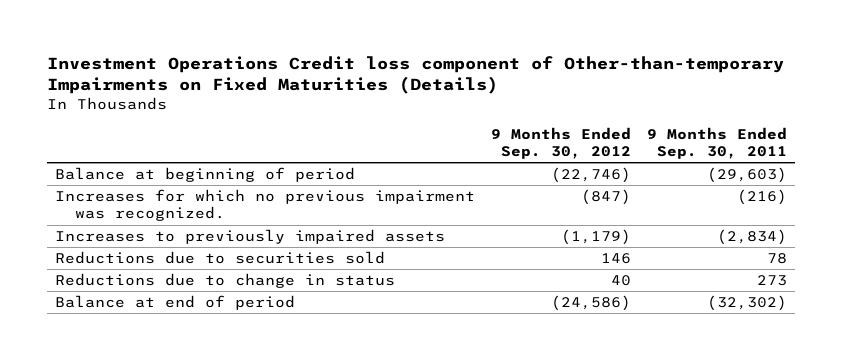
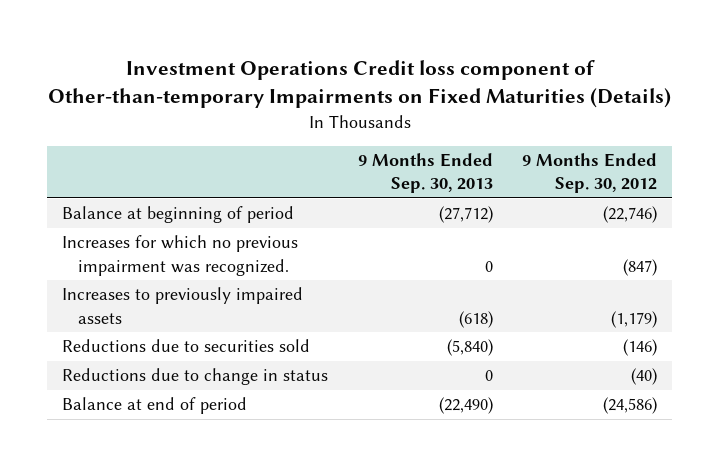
- | 9 Months Ended Sep. 30, 2012 | 9 Months Ended Sep. 30, 2011
+ | 9 Months Ended Sep. 30, 2013 | 9 Months Ended Sep. 30, 2012
- Reductions due to securities sold | 146 | 78
- Reductions due to change in status | 40 | 273
+ Reductions due to securities sold | (5,840) | (146)
+ Reductions due to change in status | 0 | (40)

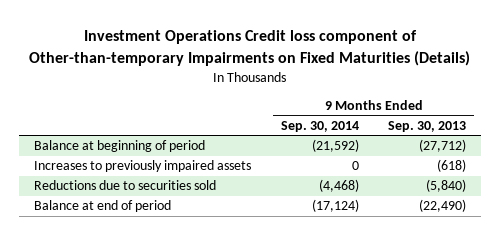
- | 9 Months Ended Sep. 30, 2013 | 9 Months Ended Sep. 30, 2012
+ | 9 Months Ended Sep. 30, 2014 | 9 Months Ended Sep. 30, 2013
- Increases for which no previous impairment was recognized. | 0 | (847)
- Reductions due to change in status | 0 | (40)

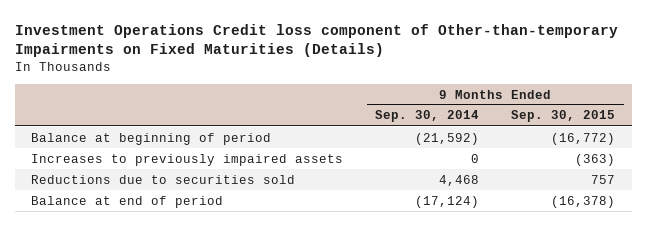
- | 9 Months Ended Sep. 30, 2014 | 9 Months Ended Sep. 30, 2013
+ | 9 Months Ended Sep. 30, 2014 | 9 Months Ended Sep. 30, 2015
- Reductions due to securities sold | (4,468) | (5,840)
+ Reductions due to securities sold | 4,468 | 757

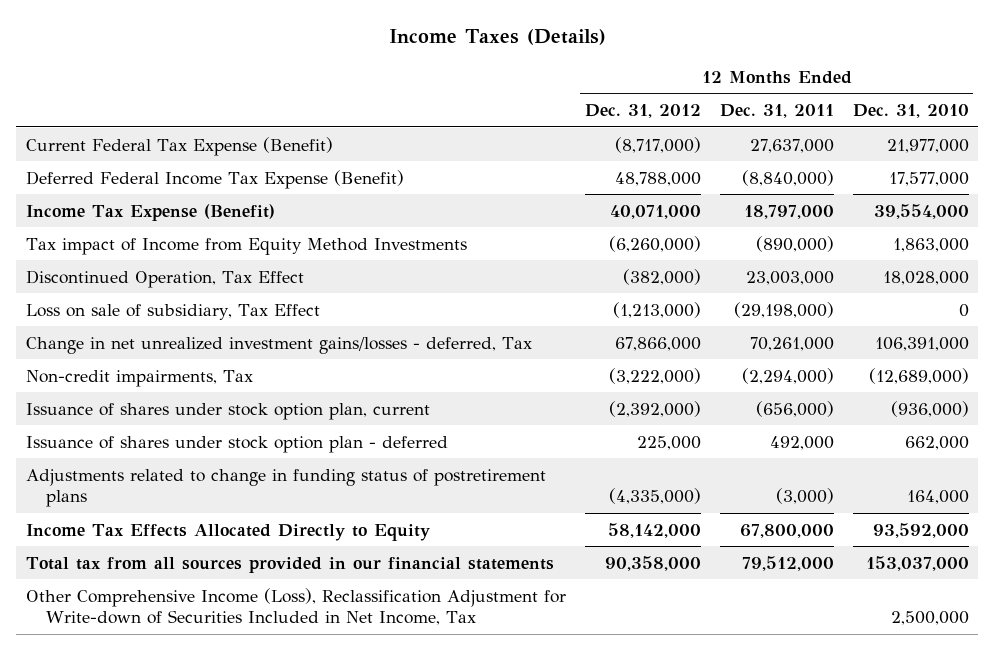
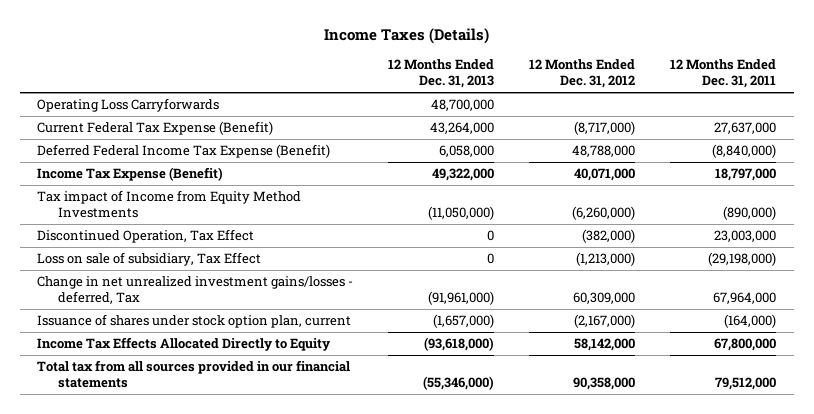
- | 12 Months Ended Dec. 31, 2012 | 12 Months Ended Dec. 31, 2011 | 12 Months Ended Dec. 31, 2010
+ | 12 Months Ended Dec. 31, 2013 | 12 Months Ended Dec. 31, 2012 | 12 Months Ended Dec. 31, 2011
+ Operating Loss Carryforwards | 48,700,000 | |
- Change in net unrealized investment gains/losses - deferred, Tax | 67,866,000 | 70,261,000 | 106,391,000
- Non-credit impairments, Tax | (3,222,000) | (2,294,000) | (12,689,000)
- Issuance of shares under stock option plan, current | (2,392,000) | (656,000) | (936,000)
- Issuance of shares under stock option plan - deferred | 225,000 | 492,000 | 662,000
- Adjustments related to change in funding status of postretirement plans | (4,335,000) | (3,000) | 164,000
+ Change in net unrealized investment gains/losses - deferred, Tax | (91,961,000) | 60,309,000 | 67,964,000
+ Issuance of shares under stock option plan, current | (1,657,000) | (2,167,000) | (164,000)
- Other Comprehensive Income (Loss), Reclassification Adjustment for Write-down of Securities Included in Net Income, Tax | | | 2,500,000

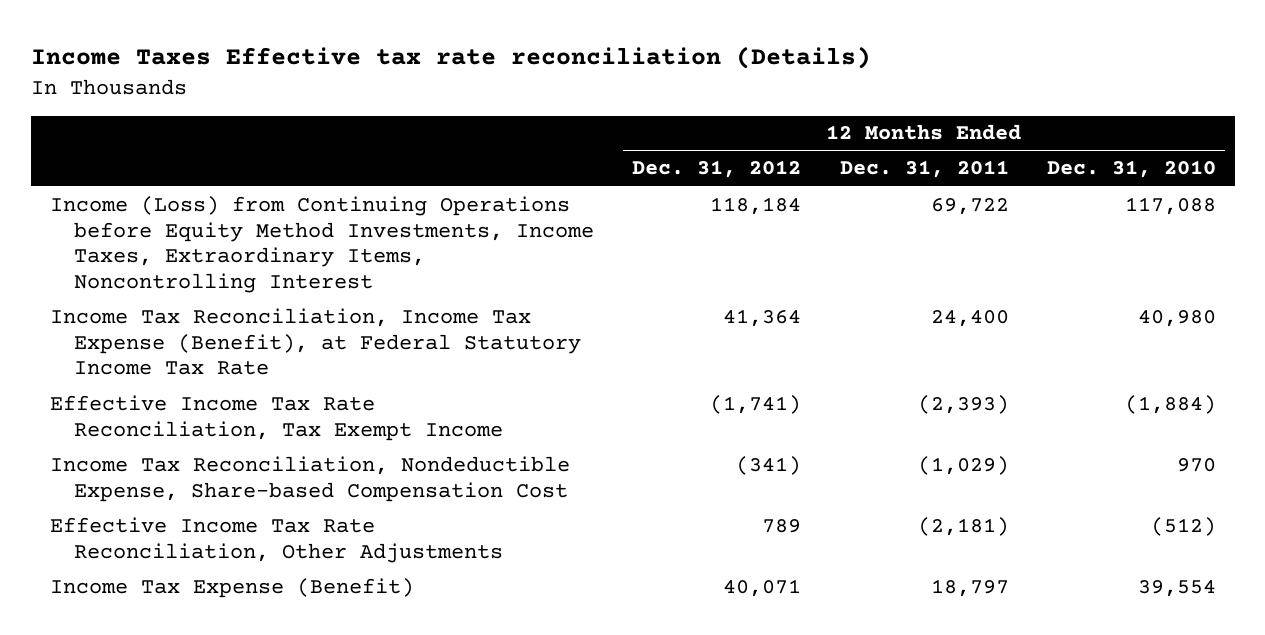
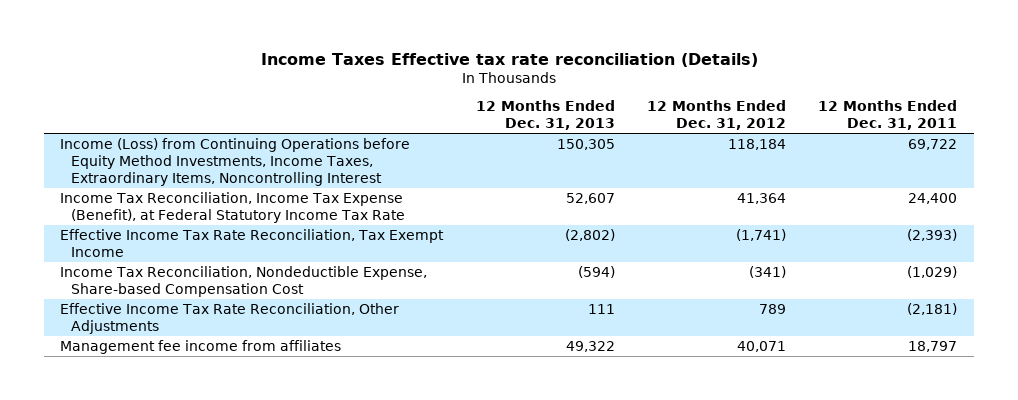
- | 12 Months Ended Dec. 31, 2012 | 12 Months Ended Dec. 31, 2011 | 12 Months Ended Dec. 31, 2010
+ | 12 Months Ended Dec. 31, 2013 | 12 Months Ended Dec. 31, 2012 | 12 Months Ended Dec. 31, 2011
- Income Tax Expense (Benefit) | 40,071 | 18,797 | 39,554
+ Management fee income from affiliates | 49,322 | 40,071 | 18,797

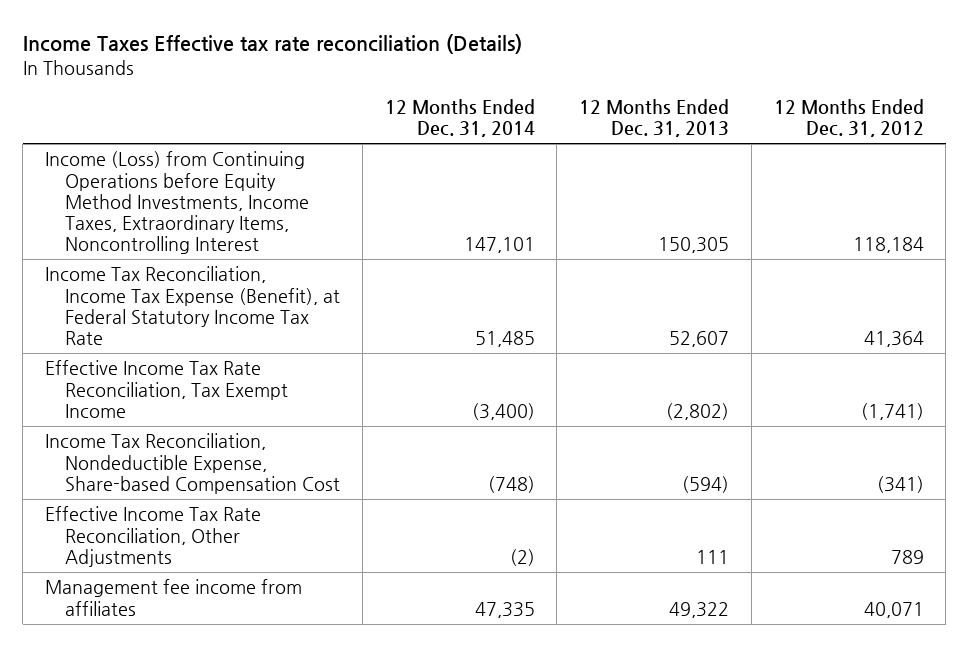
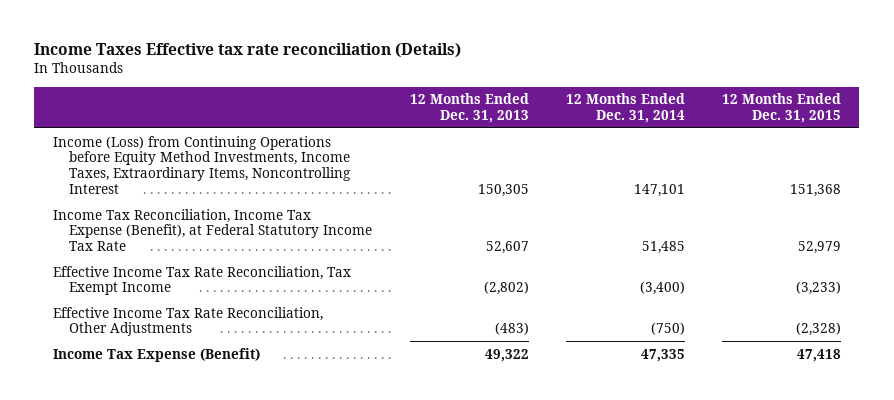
- | 12 Months Ended Dec. 31, 2014 | 12 Months Ended Dec. 31, 2013 | 12 Months Ended Dec. 31, 2012
+ | 12 Months Ended Dec. 31, 2013 | 12 Months Ended Dec. 31, 2014 | 12 Months Ended Dec. 31, 2015
- Income Tax Reconciliation, Nondeductible Expense, Share-based Compensation Cost | (748) | (594) | (341)
- Effective Income Tax Rate Reconciliation, Other Adjustments | (2) | 111 | 789
- Management fee income from affiliates | 47,335 | 49,322 | 40,071
+ Effective Income Tax Rate Reconciliation, Other Adjustments | (483) | (750) | (2,328)
+ Income Tax Expense (Benefit) | 49,322 | 47,335 | 47,418

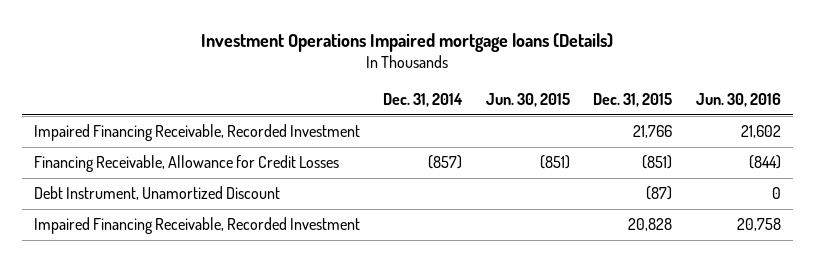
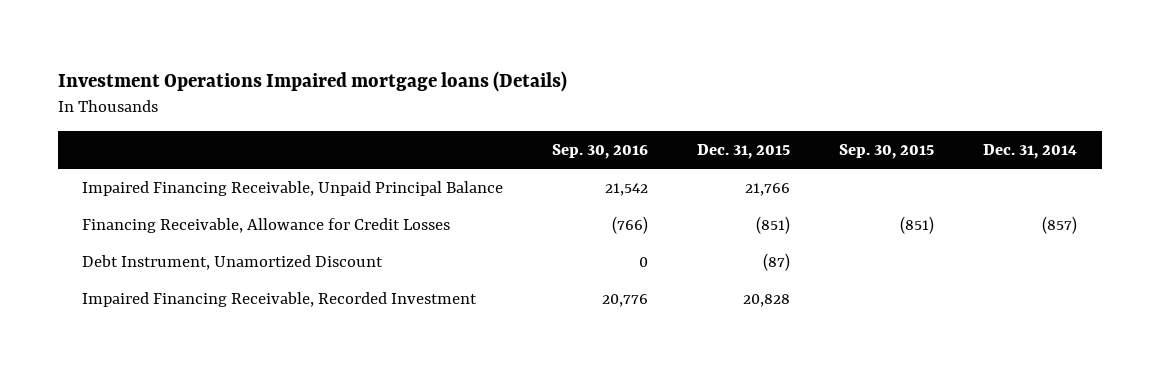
- | Dec. 31, 2014 | Jun. 30, 2015 | Dec. 31, 2015 | Jun. 30, 2016
+ | Sep. 30, 2016 | Dec. 31, 2015 | Sep. 30, 2015 | Dec. 31, 2014
- Impaired Financing Receivable, Recorded Investment | | | 21,766 | 21,602
+ Impaired Financing Receivable, Unpaid Principal Balance | 21,542 | 21,766 | |

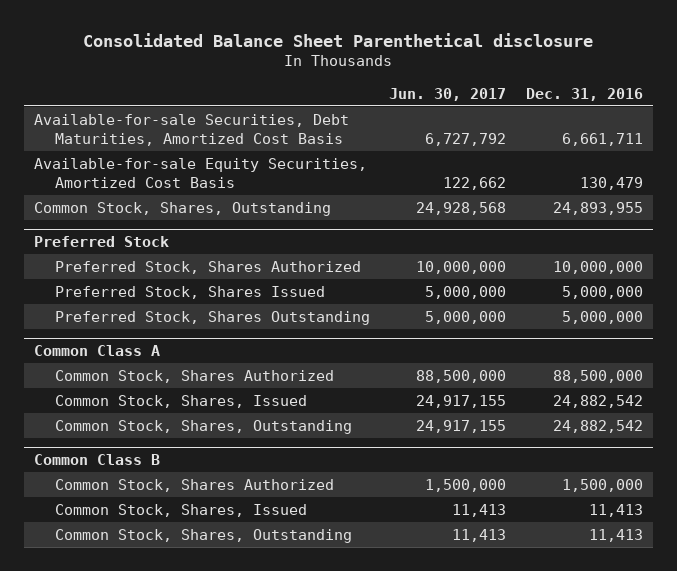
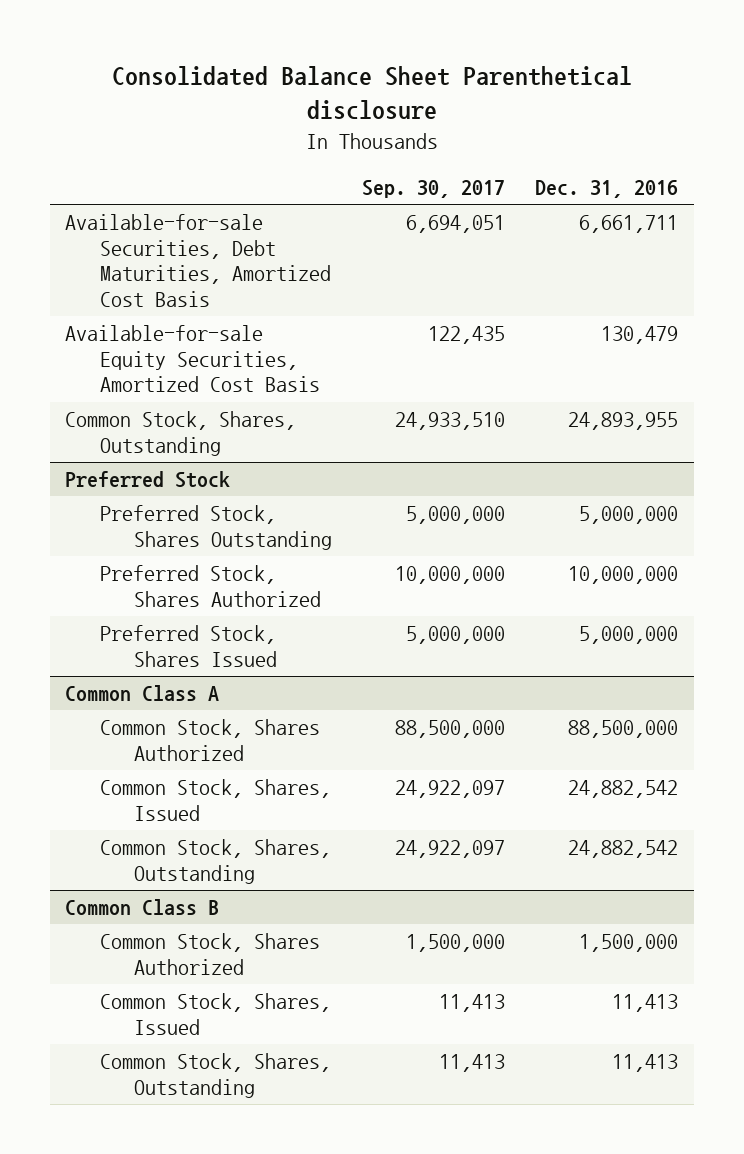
- | Jun. 30, 2017 | Dec. 31, 2016
+ | Sep. 30, 2017 | Dec. 31, 2016
@ Preferred Stock
moved up: Preferred Stock, Shares Outstanding | 5,000,000 | 5,000,000

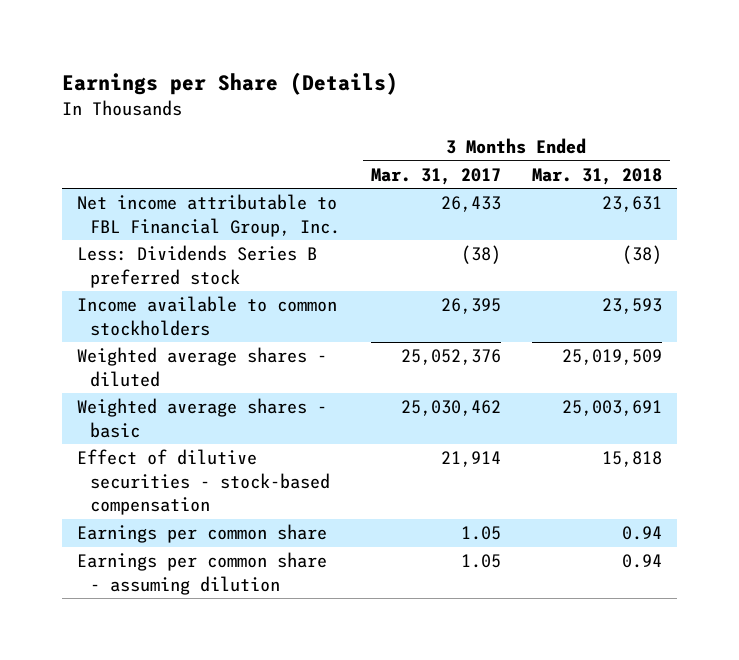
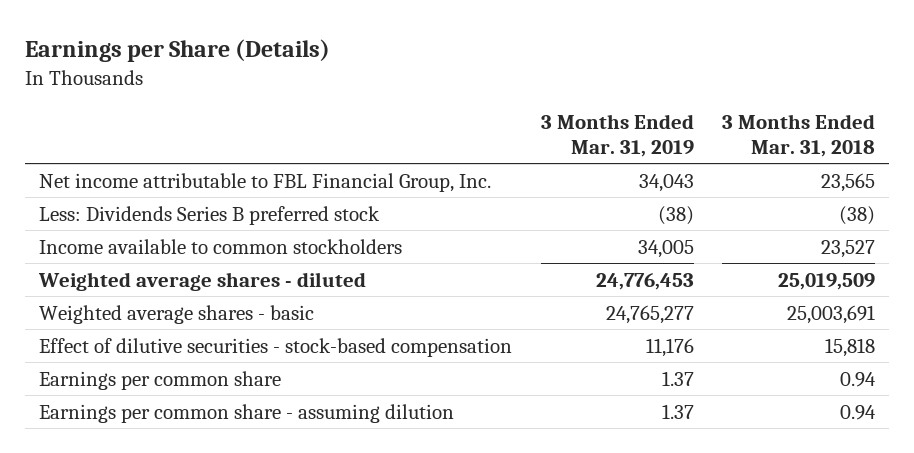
- | 3 Months Ended Mar. 31, 2017 | 3 Months Ended Mar. 31, 2018
+ | 3 Months Ended Mar. 31, 2019 | 3 Months Ended Mar. 31, 2018
- Net income attributable to FBL Financial Group, Inc. | 26,433 | 23,631
+ Net income attributable to FBL Financial Group, Inc. | 34,043 | 23,565
- Income available to common stockholders | 26,395 | 23,593
+ Income available to common stockholders | 34,005 | 23,527

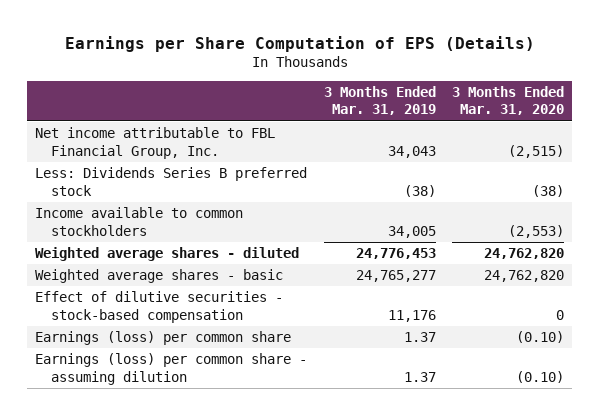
- Earnings per Share (Details)
+ Earnings per Share Computation of EPS (Details)
- | 3 Months Ended Mar. 31, 2019 | 3 Months Ended Mar. 31, 2018
+ | 3 Months Ended Mar. 31, 2019 | 3 Months Ended Mar. 31, 2020
- Earnings per common share | 1.37 | 0.94
- Earnings per common share - assuming dilution | 1.37 | 0.94
+ Earnings (loss) per common share | 1.37 | (0.10)
+ Earnings (loss) per common share - assuming dilution | 1.37 | (0.10)

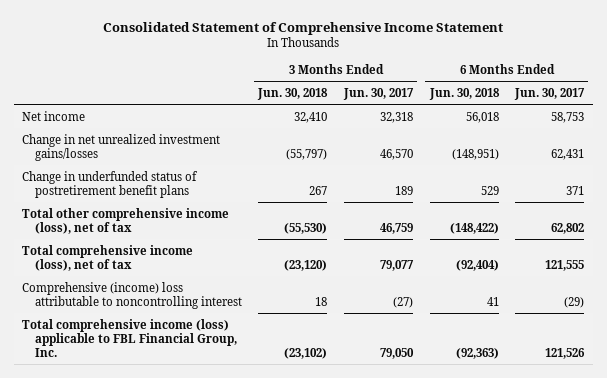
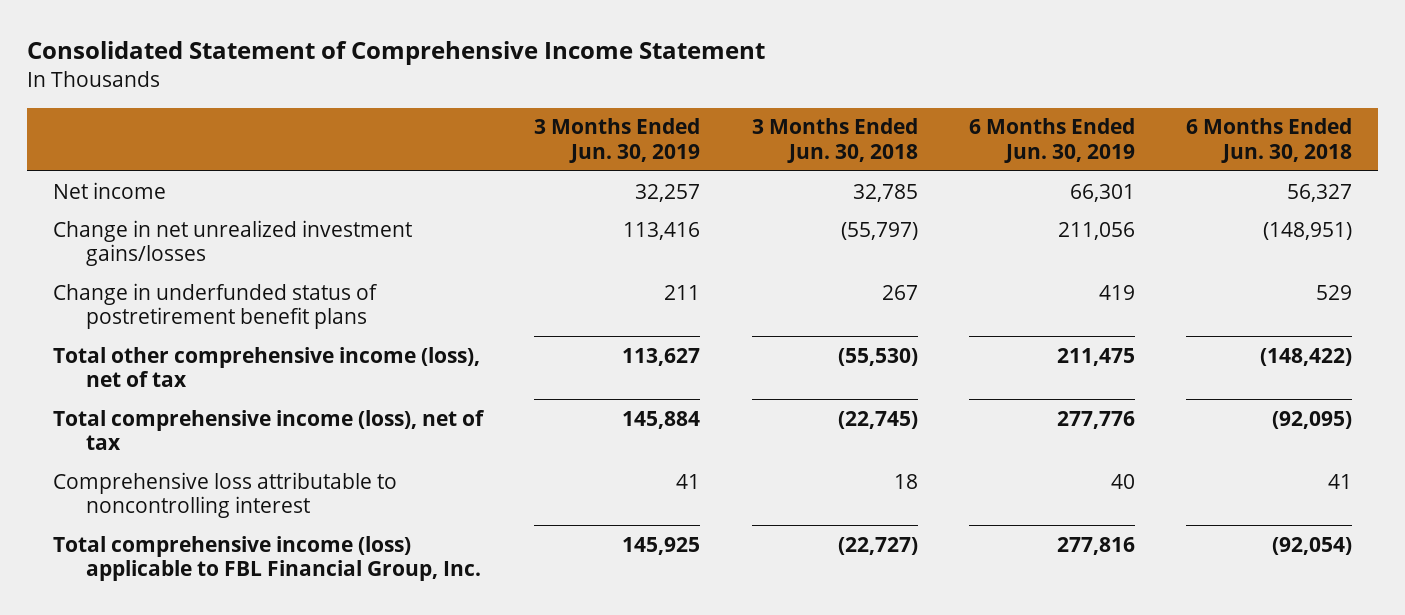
- | 3 Months Ended Jun. 30, 2018 | 3 Months Ended Jun. 30, 2017 | 6 Months Ended Jun. 30, 2018 | 6 Months Ended Jun. 30, 2017
+ | 3 Months Ended Jun. 30, 2019 | 3 Months Ended Jun. 30, 2018 | 6 Months Ended Jun. 30, 2019 | 6 Months Ended Jun. 30, 2018
- Net income | 32,410 | 32,318 | 56,018 | 58,753
+ Net income | 32,257 | 32,785 | 66,301 | 56,327
- Total comprehensive income (loss), net of tax | (23,120) | 79,077 | (92,404) | 121,555
- Comprehensive (income) loss attributable to noncontrolling interest | 18 | (27) | 41 | (29)
- Total comprehensive income (loss) applicable to FBL Financial Group, Inc. | (23,102) | 79,050 | (92,363) | 121,526
+ Total comprehensive income (loss), net of tax | 145,884 | (22,745) | 277,776 | (92,095)
+ Comprehensive loss attributable to noncontrolling interest | 41 | 18 | 40 | 41
+ Total comprehensive income (loss) applicable to FBL Financial Group, Inc. | 145,925 | (22,727) | 277,816 | (92,054)

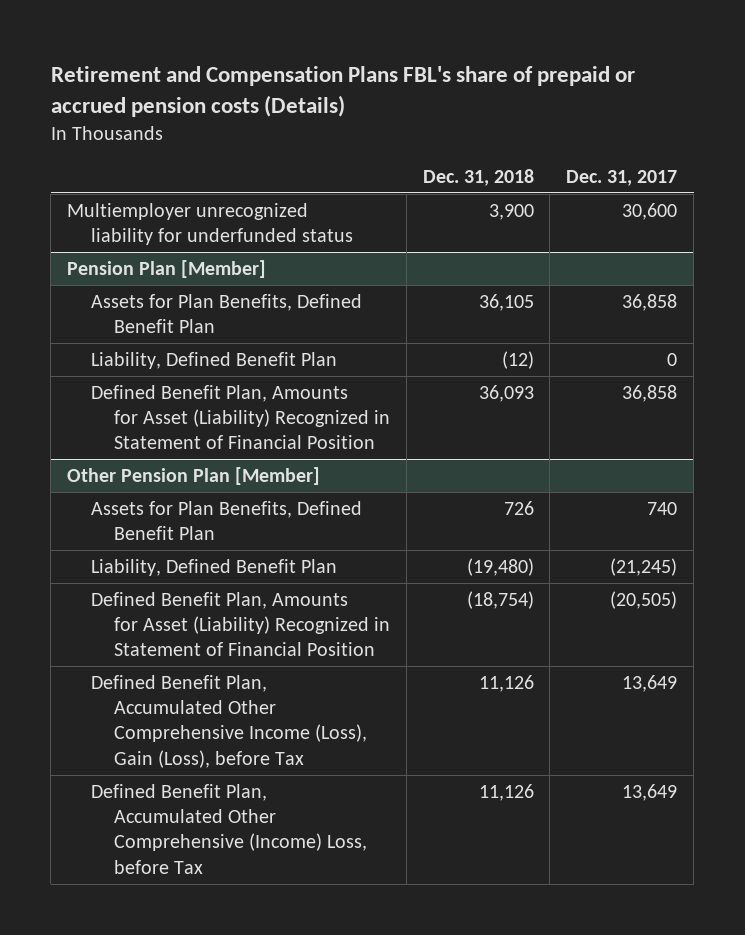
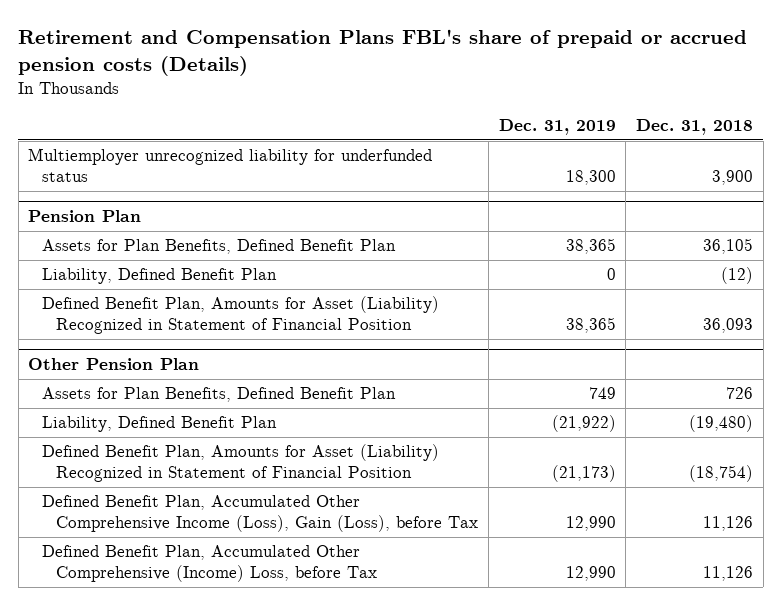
- | Dec. 31, 2018 | Dec. 31, 2017
+ | Dec. 31, 2019 | Dec. 31, 2018
- Pension Plan [Member]
+ Pension Plan
- Other Pension Plan [Member]
+ Other Pension Plan

